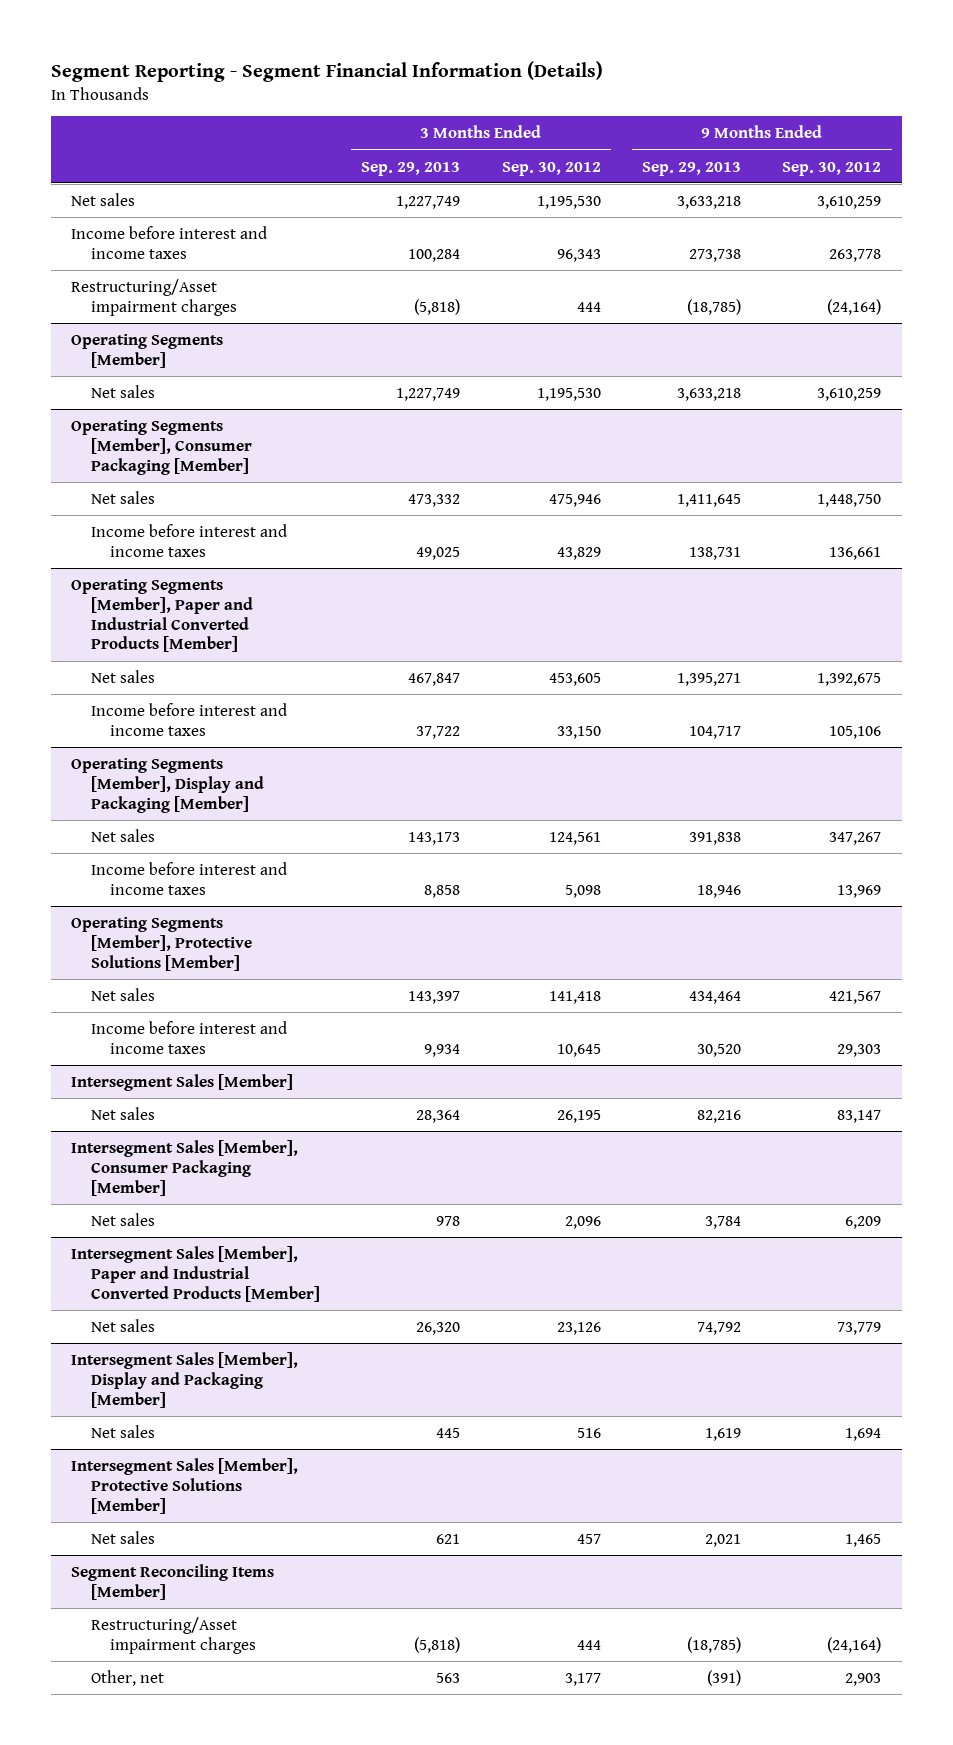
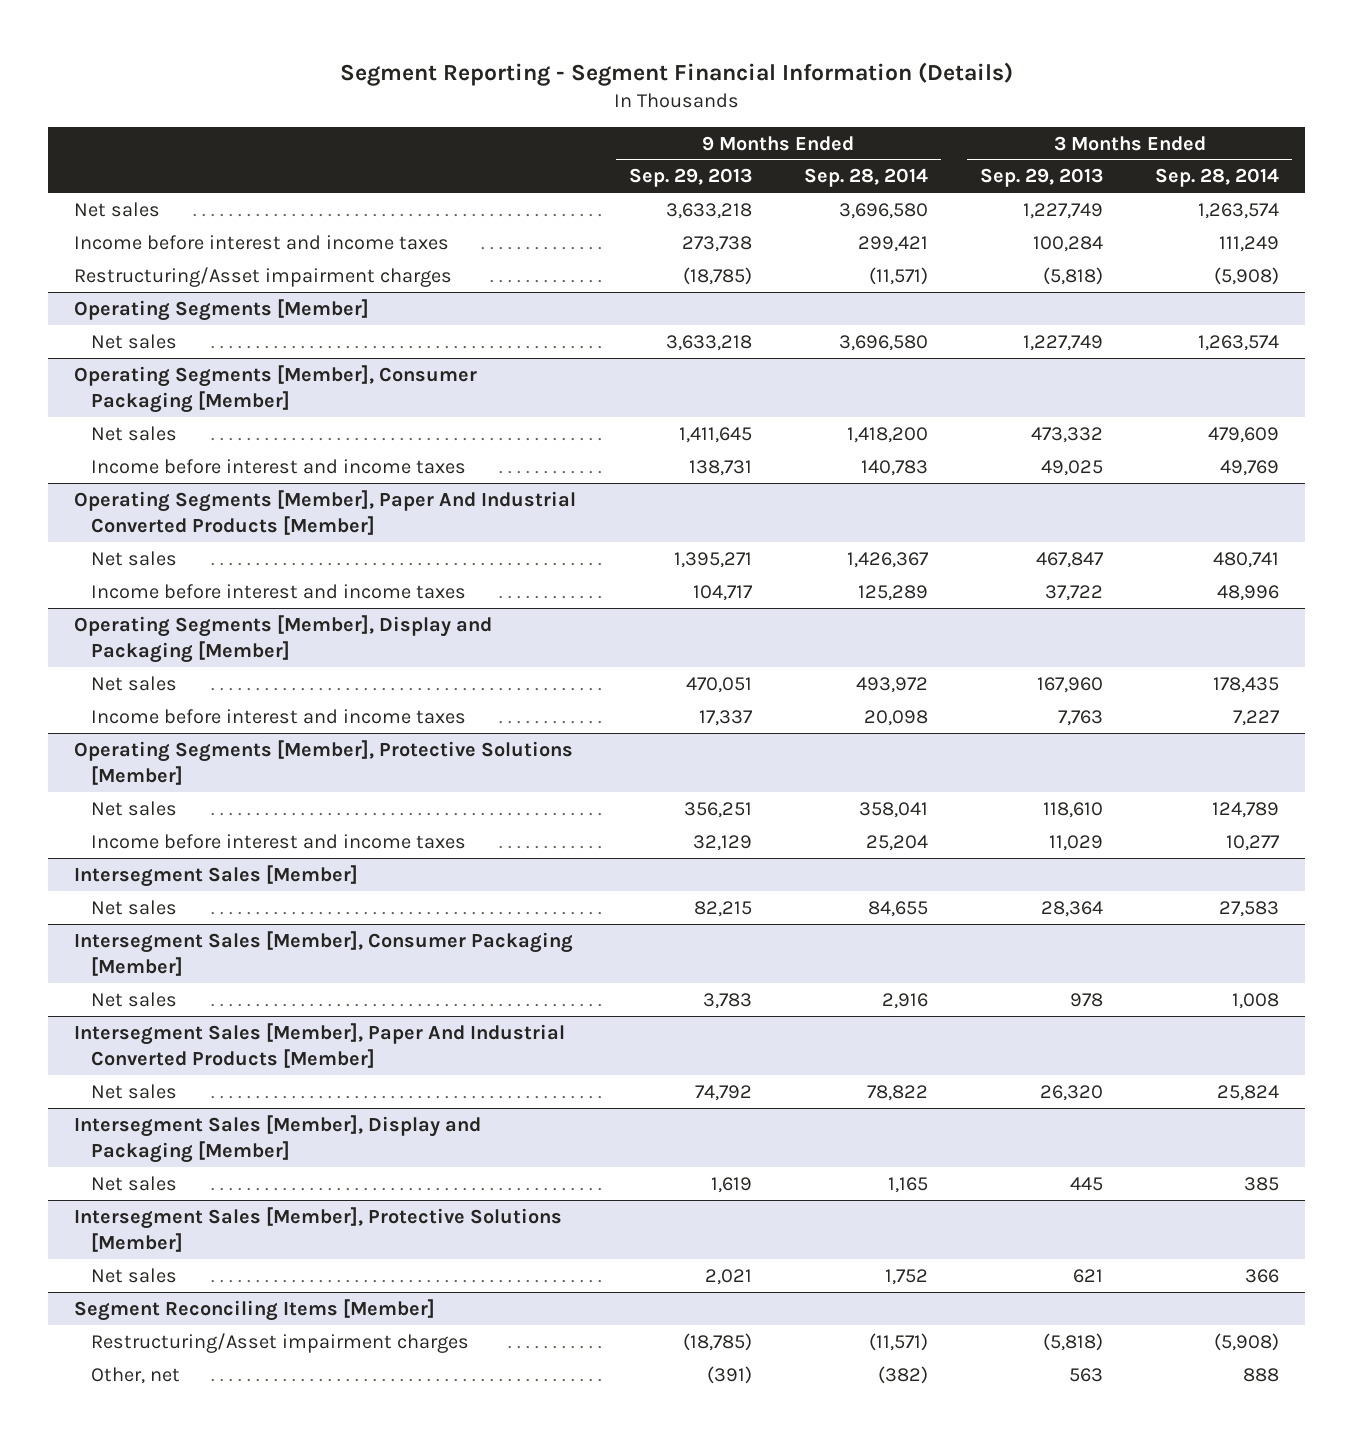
- | 3 Months Ended Sep. 29, 2013 | 3 Months Ended Sep. 30, 2012 | 9 Months Ended Sep. 29, 2013 | 9 Months Ended Sep. 30, 2012
+ | 9 Months Ended Sep. 29, 2013 | 9 Months Ended Sep. 28, 2014 | 3 Months Ended Sep. 29, 2013 | 3 Months Ended Sep. 28, 2014
- Operating Segments [Member], Paper and Industrial Converted Products [Member]
+ Operating Segments [Member], Paper And Industrial Converted Products [Member]
@ Operating Segments [Member], Display and Packaging [Member]
- Net sales | 143,173 | 124,561 | 391,838 | 347,267
- Income before interest and income taxes | 8,858 | 5,098 | 18,946 | 13,969
+ Net sales | 470,051 | 493,972 | 167,960 | 178,435
+ Income before interest and income taxes | 17,337 | 20,098 | 7,763 | 7,227
@ Operating Segments [Member], Protective Solutions [Member]
- Net sales | 143,397 | 141,418 | 434,464 | 421,567
- Income before interest and income taxes | 9,934 | 10,645 | 30,520 | 29,303
+ Net sales | 356,251 | 358,041 | 118,610 | 124,789
+ Income before interest and income taxes | 32,129 | 25,204 | 11,029 | 10,277
@ Intersegment Sales [Member]
- Net sales | 28,364 | 26,195 | 82,216 | 83,147
+ Net sales | 82,215 | 84,655 | 28,364 | 27,583
@ Intersegment Sales [Member], Consumer Packaging [Member]
- Net sales | 978 | 2,096 | 3,784 | 6,209
- Intersegment Sales [Member], Paper and Industrial Converted Products [Member]
@ Intersegment Sales [Member], Consumer Packaging [Member]
+ Net sales | 3,783 | 2,916 | 978 | 1,008
+ Intersegment Sales [Member], Paper And Industrial Converted Products [Member]

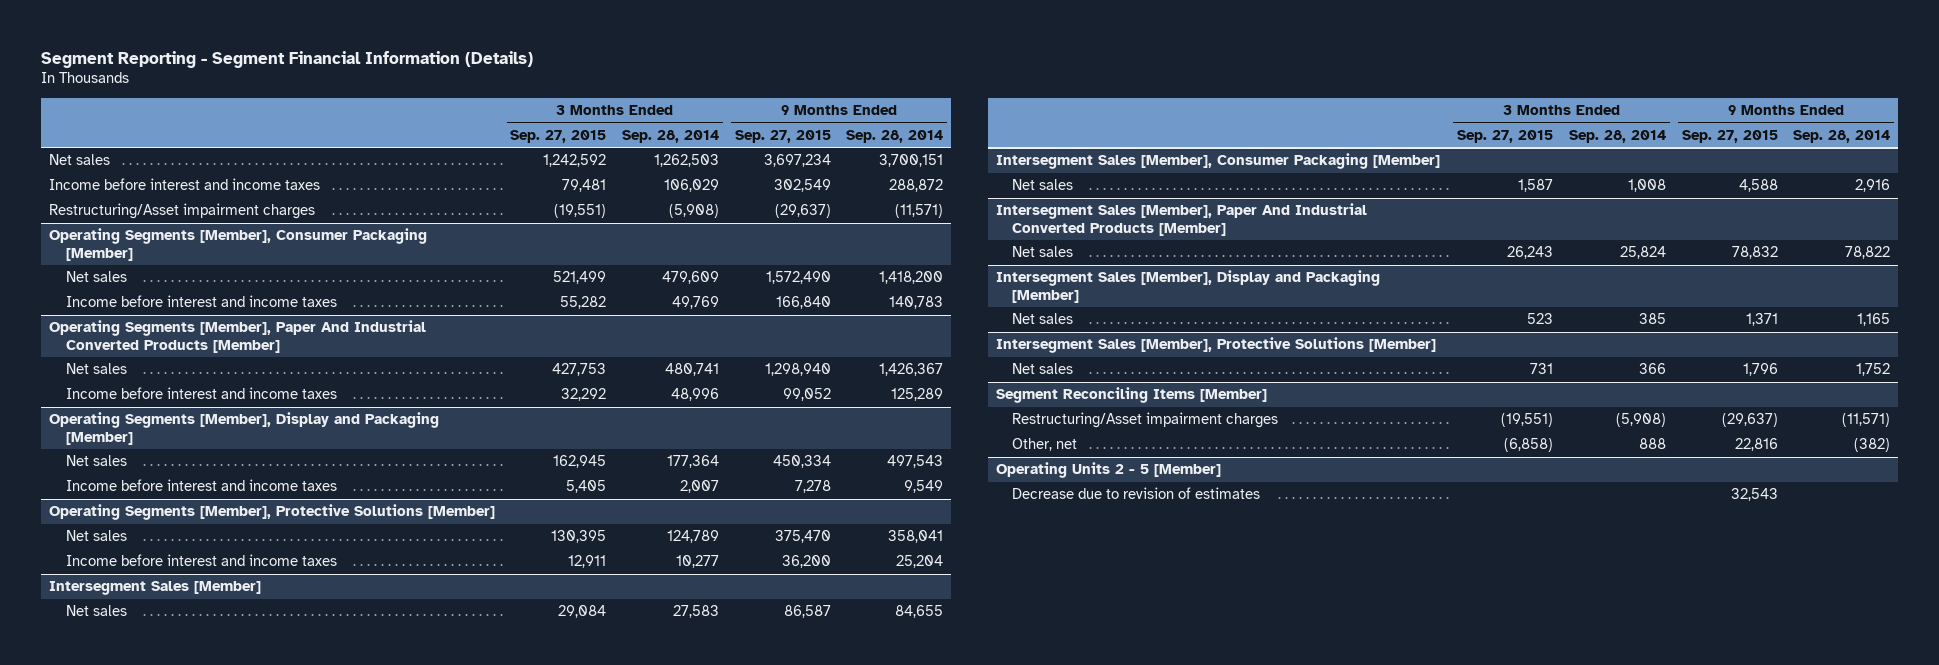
- | 9 Months Ended Sep. 29, 2013 | 9 Months Ended Sep. 28, 2014 | 3 Months Ended Sep. 29, 2013 | 3 Months Ended Sep. 28, 2014
+ | 3 Months Ended Sep. 27, 2015 | 3 Months Ended Sep. 28, 2014 | 9 Months Ended Sep. 27, 2015 | 9 Months Ended Sep. 28, 2014
- Net sales | 3,633,218 | 3,696,580 | 1,227,749 | 1,263,574
- Income before interest and income taxes | 273,738 | 299,421 | 100,284 | 111,249
+ Net sales | 1,242,592 | 1,262,503 | 3,697,234 | 3,700,151
+ Income before interest and income taxes | 79,481 | 106,029 | 302,549 | 288,872
- Operating Segments [Member]
- Net sales | 3,633,218 | 3,696,580 | 1,227,749 | 1,263,574
@ Operating Segments [Member], Display and Packaging [Member]
- Net sales | 470,051 | 493,972 | 167,960 | 178,435
- Income before interest and income taxes | 17,337 | 20,098 | 7,763 | 7,227
+ Net sales | 162,945 | 177,364 | 450,334 | 497,543
+ Income before interest and income taxes | 5,405 | 2,007 | 7,278 | 9,549
+ Operating Units 2 - 5 [Member]
+ Decrease due to revision of estimates | | | 32,543 |

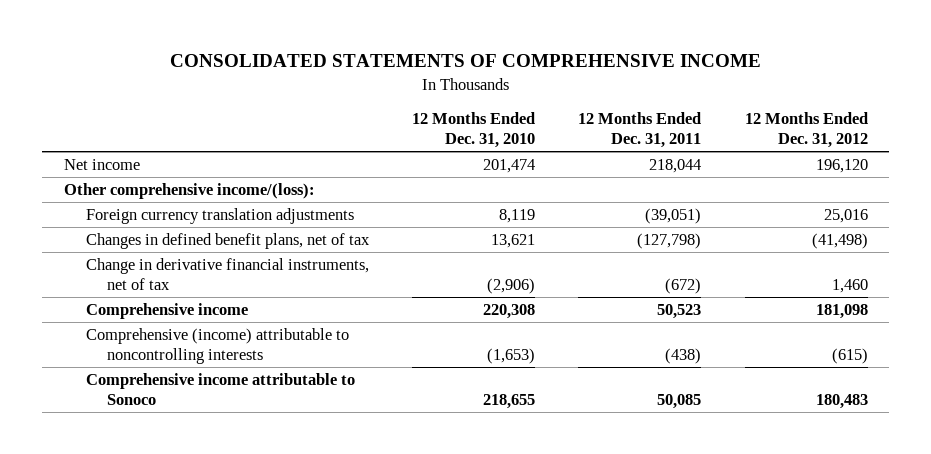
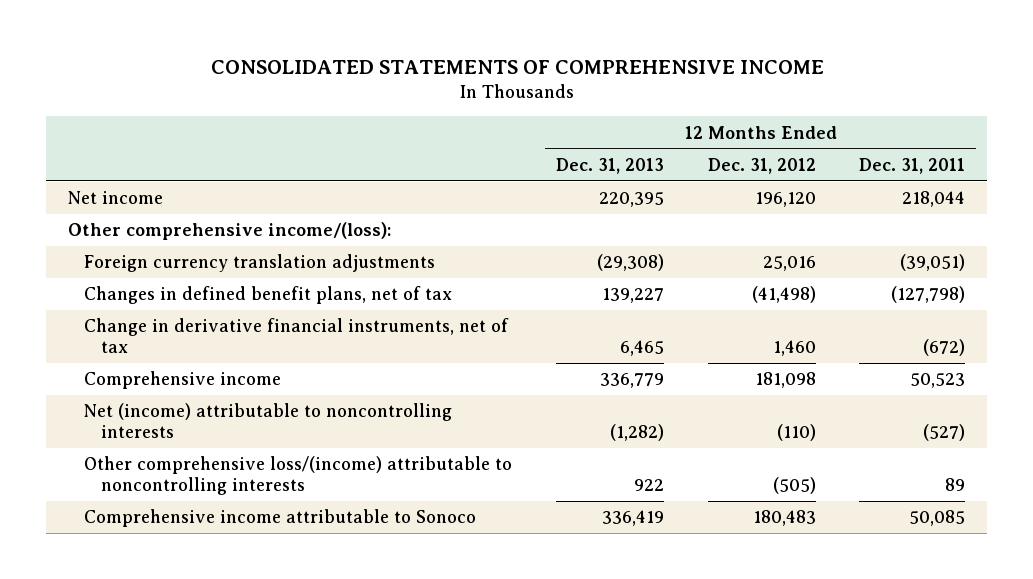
- | 12 Months Ended Dec. 31, 2010 | 12 Months Ended Dec. 31, 2011 | 12 Months Ended Dec. 31, 2012
+ | 12 Months Ended Dec. 31, 2013 | 12 Months Ended Dec. 31, 2012 | 12 Months Ended Dec. 31, 2011
- Comprehensive (income) attributable to noncontrolling interests | (1,653) | (438) | (615)
+ Net (income) attributable to noncontrolling interests | (1,282) | (110) | (527)
+ Other comprehensive loss/(income) attributable to noncontrolling interests | 922 | (505) | 89

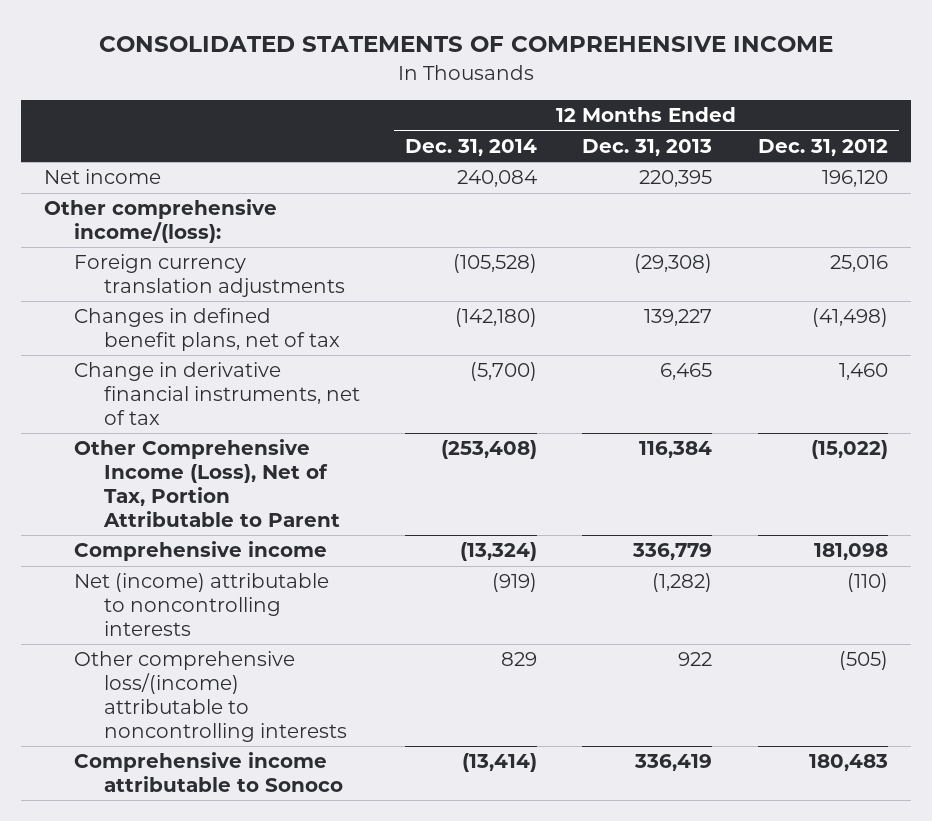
- | 12 Months Ended Dec. 31, 2013 | 12 Months Ended Dec. 31, 2012 | 12 Months Ended Dec. 31, 2011
+ | 12 Months Ended Dec. 31, 2014 | 12 Months Ended Dec. 31, 2013 | 12 Months Ended Dec. 31, 2012
+ Other Comprehensive Income (Loss), Net of Tax, Portion Attributable to Parent | (253,408) | 116,384 | (15,022)

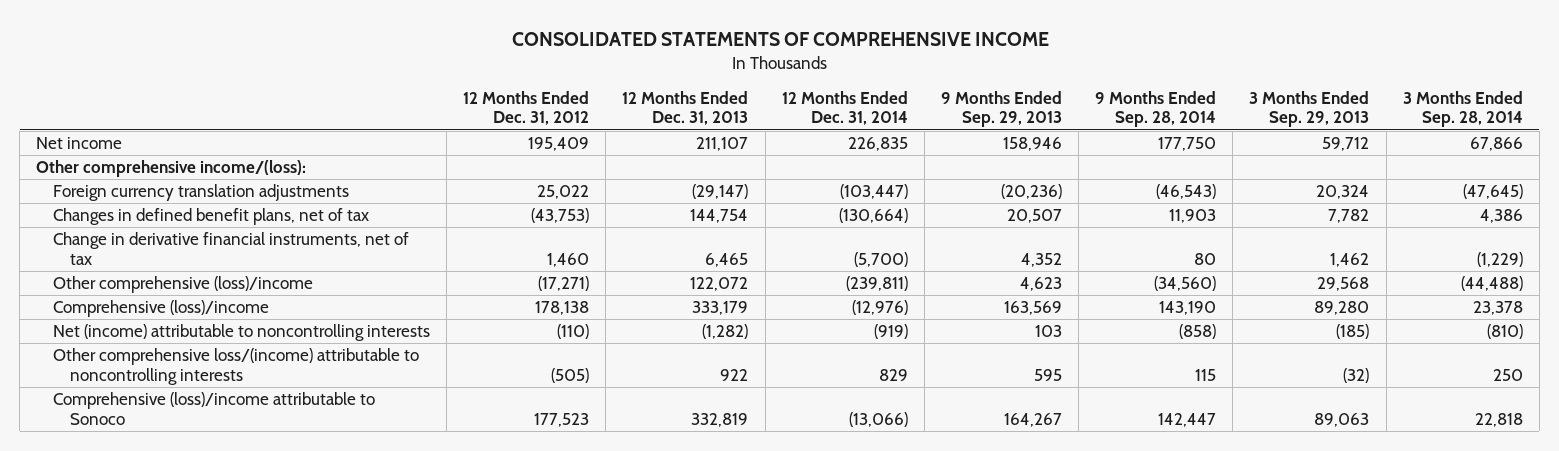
- | 12 Months Ended Dec. 31, 2014 | 12 Months Ended Dec. 31, 2013 | 12 Months Ended Dec. 31, 2012
+ | 12 Months Ended Dec. 31, 2012 | 12 Months Ended Dec. 31, 2013 | 12 Months Ended Dec. 31, 2014 | 9 Months Ended Sep. 29, 2013 | 9 Months Ended Sep. 28, 2014 | 3 Months Ended Sep. 29, 2013 | 3 Months Ended Sep. 28, 2014
- Net income | 240,084 | 220,395 | 196,120
+ Net income | 195,409 | 211,107 | 226,835 | 158,946 | 177,750 | 59,712 | 67,866
- Foreign currency translation adjustments | (105,528) | (29,308) | 25,016
- Changes in defined benefit plans, net of tax | (142,180) | 139,227 | (41,498)
+ Foreign currency translation adjustments | 25,022 | (29,147) | (103,447) | (20,236) | (46,543) | 20,324 | (47,645)
+ Changes in defined benefit plans, net of tax | (43,753) | 144,754 | (130,664) | 20,507 | 11,903 | 7,782 | 4,386
- Other Comprehensive Income (Loss), Net of Tax, Portion Attributable to Parent | (253,408) | 116,384 | (15,022)
- Comprehensive income | (13,324) | 336,779 | 181,098
+ Other comprehensive (loss)/income | (17,271) | 122,072 | (239,811) | 4,623 | (34,560) | 29,568 | (44,488)
+ Comprehensive (loss)/income | 178,138 | 333,179 | (12,976) | 163,569 | 143,190 | 89,280 | 23,378
- Comprehensive income attributable to Sonoco | (13,414) | 336,419 | 180,483
+ Comprehensive (loss)/income attributable to Sonoco | 177,523 | 332,819 | (13,066) | 164,267 | 142,447 | 89,063 | 22,818

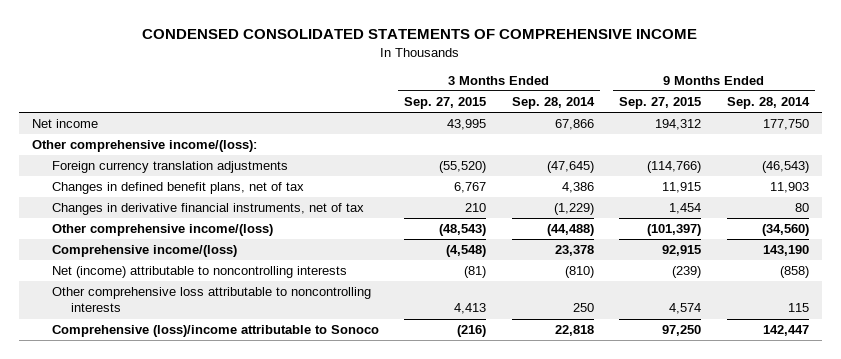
- CONSOLIDATED STATEMENTS OF COMPREHENSIVE INCOME
+ CONDENSED CONSOLIDATED STATEMENTS OF COMPREHENSIVE INCOME
- | 12 Months Ended Dec. 31, 2012 | 12 Months Ended Dec. 31, 2013 | 12 Months Ended Dec. 31, 2014 | 9 Months Ended Sep. 29, 2013 | 9 Months Ended Sep. 28, 2014 | 3 Months Ended Sep. 29, 2013 | 3 Months Ended Sep. 28, 2014
+ | 3 Months Ended Sep. 27, 2015 | 3 Months Ended Sep. 28, 2014 | 9 Months Ended Sep. 27, 2015 | 9 Months Ended Sep. 28, 2014
- Change in derivative financial instruments, net of tax | 1,460 | 6,465 | (5,700) | 4,352 | 80 | 1,462 | (1,229)
- Other comprehensive (loss)/income | (17,271) | 122,072 | (239,811) | 4,623 | (34,560) | 29,568 | (44,488)
- Comprehensive (loss)/income | 178,138 | 333,179 | (12,976) | 163,569 | 143,190 | 89,280 | 23,378
+ Changes in derivative financial instruments, net of tax | 210 | (1,229) | 1,454 | 80
+ Other comprehensive income/(loss) | (48,543) | (44,488) | (101,397) | (34,560)
+ Comprehensive income/(loss) | (4,548) | 23,378 | 92,915 | 143,190
- Other comprehensive loss/(income) attributable to noncontrolling interests | (505) | 922 | 829 | 595 | 115 | (32) | 250
+ Other comprehensive loss attributable to noncontrolling interests | 4,413 | 250 | 4,574 | 115

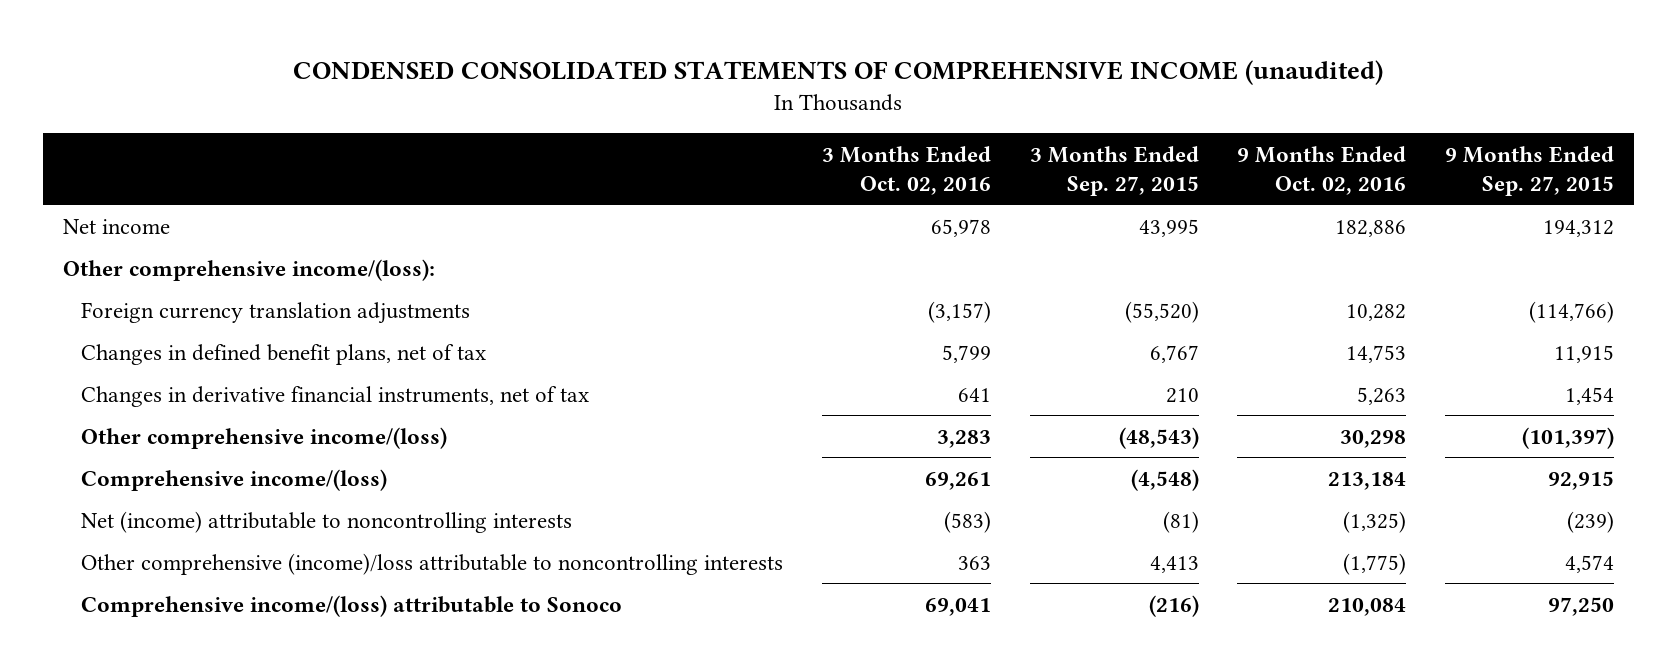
- CONDENSED CONSOLIDATED STATEMENTS OF COMPREHENSIVE INCOME
+ CONDENSED CONSOLIDATED STATEMENTS OF COMPREHENSIVE INCOME (unaudited)
- | 3 Months Ended Sep. 27, 2015 | 3 Months Ended Sep. 28, 2014 | 9 Months Ended Sep. 27, 2015 | 9 Months Ended Sep. 28, 2014
+ | 3 Months Ended Oct. 02, 2016 | 3 Months Ended Sep. 27, 2015 | 9 Months Ended Oct. 02, 2016 | 9 Months Ended Sep. 27, 2015
- Other comprehensive loss attributable to noncontrolling interests | 4,413 | 250 | 4,574 | 115
- Comprehensive (loss)/income attributable to Sonoco | (216) | 22,818 | 97,250 | 142,447
+ Other comprehensive (income)/loss attributable to noncontrolling interests | 363 | 4,413 | (1,775) | 4,574
+ Comprehensive income/(loss) attributable to Sonoco | 69,041 | (216) | 210,084 | 97,250

